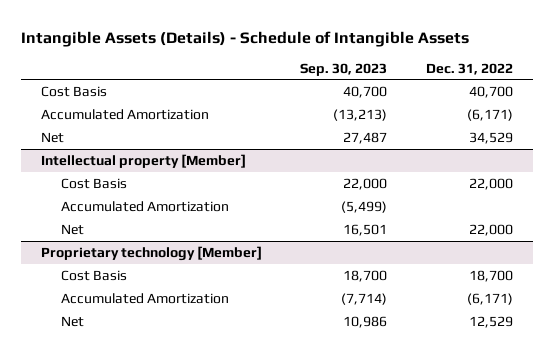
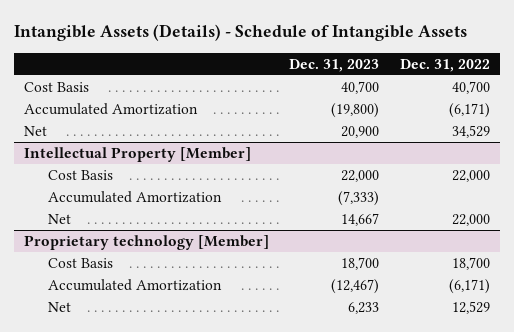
- | Sep. 30, 2023 | Dec. 31, 2022
+ | Dec. 31, 2023 | Dec. 31, 2022
- Intellectual property [Member]
+ Intellectual Property [Member]

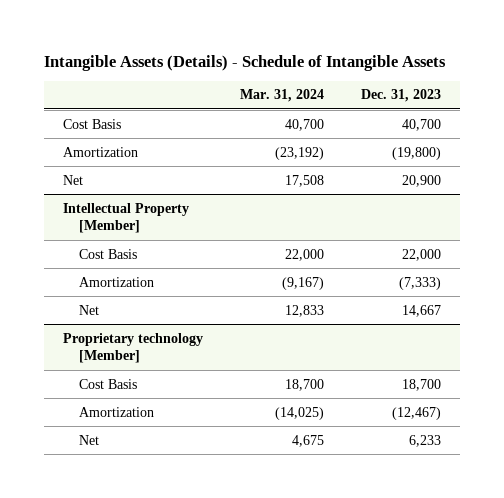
- | Dec. 31, 2023 | Dec. 31, 2022
+ | Mar. 31, 2024 | Dec. 31, 2023
- Accumulated Amortization | (19,800) | (6,171)
+ Amortization | (23,192) | (19,800)
@ Intellectual Property [Member]
- Accumulated Amortization | (7,333) |
+ Amortization | (9,167) | (7,333)
@ Proprietary technology [Member]
- Accumulated Amortization | (12,467) | (6,171)
+ Amortization | (14,025) | (12,467)

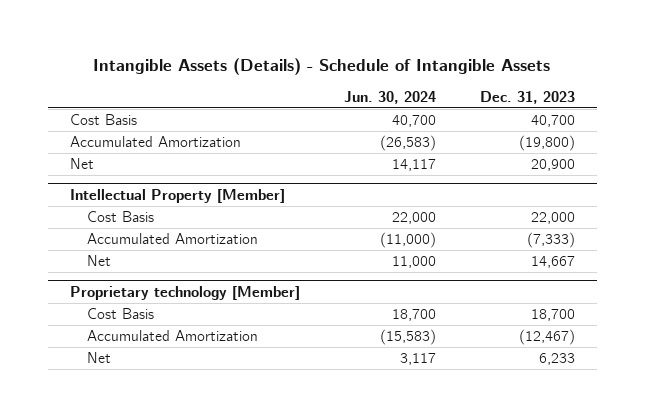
- | Mar. 31, 2024 | Dec. 31, 2023
+ | Jun. 30, 2024 | Dec. 31, 2023
- Amortization | (23,192) | (19,800)
+ Accumulated Amortization | (26,583) | (19,800)
@ Intellectual Property [Member]
- Amortization | (9,167) | (7,333)
+ Accumulated Amortization | (11,000) | (7,333)
@ Proprietary technology [Member]
- Amortization | (14,025) | (12,467)
+ Accumulated Amortization | (15,583) | (12,467)

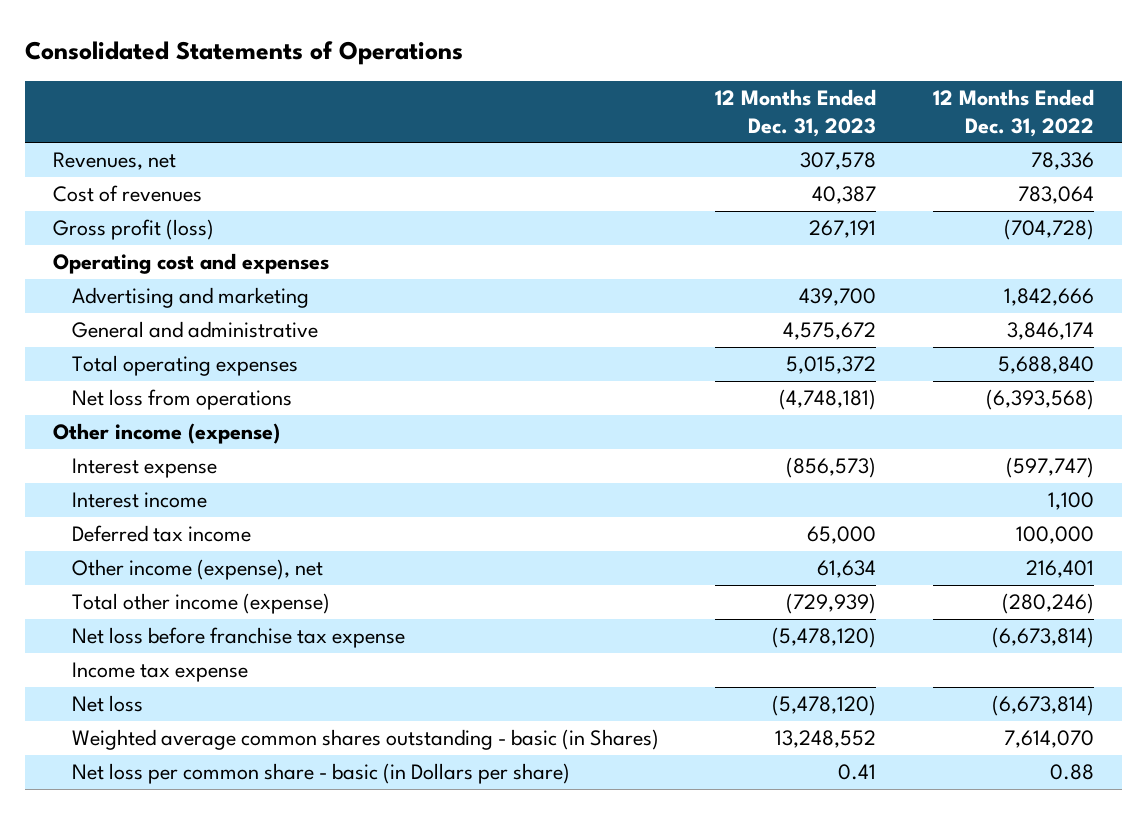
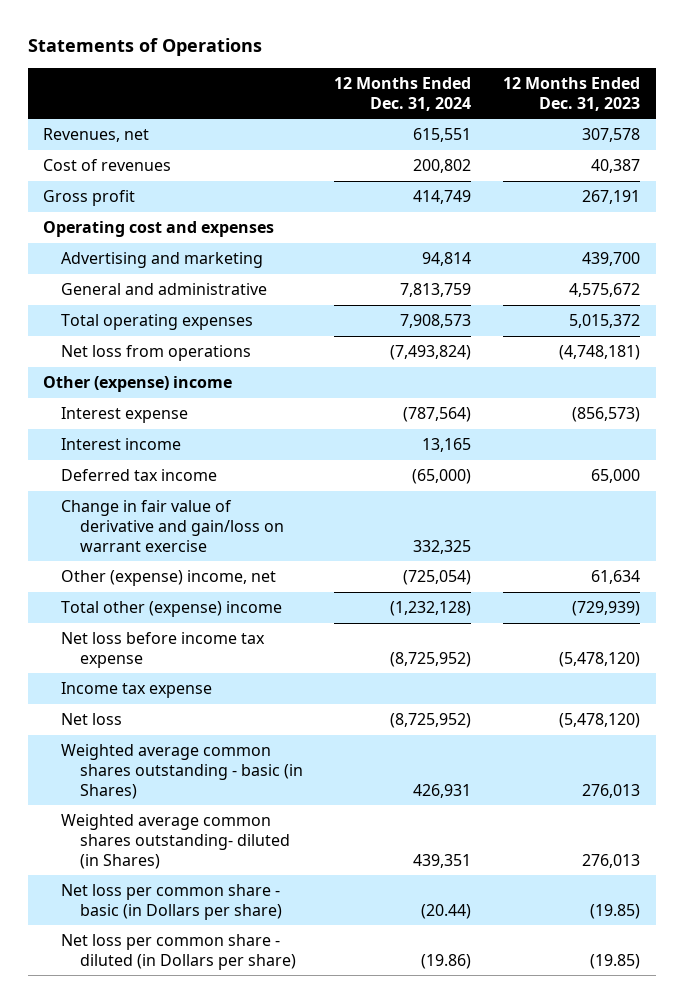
- Consolidated Statements of Operations
+ Statements of Operations
- | 12 Months Ended Dec. 31, 2023 | 12 Months Ended Dec. 31, 2022
+ | 12 Months Ended Dec. 31, 2024 | 12 Months Ended Dec. 31, 2023
- Gross profit (loss) | 267,191 | (704,728)
+ Gross profit | 414,749 | 267,191
- Other income (expense)
+ Other (expense) income
- Other income (expense), net | 61,634 | 216,401
- Total other income (expense) | (729,939) | (280,246)
- Net loss before franchise tax expense | (5,478,120) | (6,673,814)
+ Change in fair value of derivative and gain/loss on warrant exercise | 332,325 |
+ Other (expense) income, net | (725,054) | 61,634
+ Total other (expense) income | (1,232,128) | (729,939)
+ Net loss before income tax expense | (8,725,952) | (5,478,120)
- Weighted average common shares outstanding - basic (in Shares) | 13,248,552 | 7,614,070
- Net loss per common share - basic (in Dollars per share) | 0.41 | 0.88
+ Weighted average common shares outstanding - basic (in Shares) | 426,931 | 276,013
+ Weighted average common shares outstanding- diluted (in Shares) | 439,351 | 276,013
+ Net loss per common share - basic (in Dollars per share) | (20.44) | (19.85)
+ Net loss per common share - diluted (in Dollars per share) | (19.86) | (19.85)

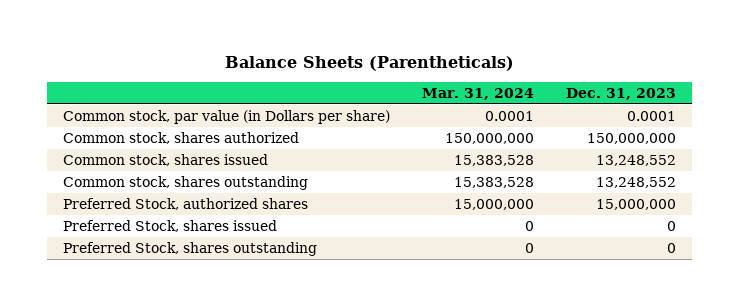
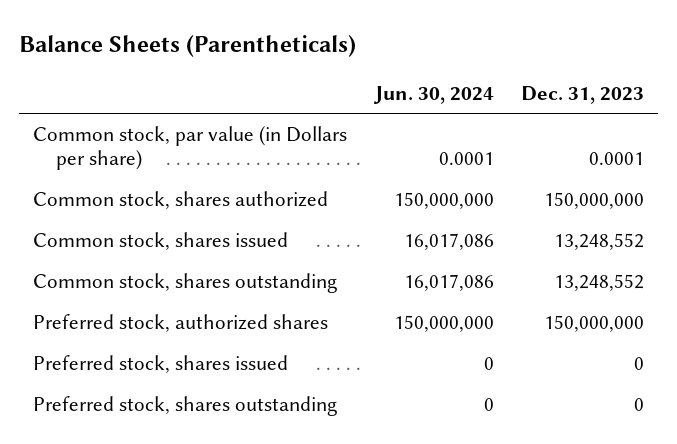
- | Mar. 31, 2024 | Dec. 31, 2023
+ | Jun. 30, 2024 | Dec. 31, 2023
- Preferred Stock, authorized shares | 15,000,000 | 15,000,000
- Preferred Stock, shares issued | 0 | 0
- Preferred Stock, shares outstanding | 0 | 0
+ Preferred stock, authorized shares | 150,000,000 | 150,000,000
+ Preferred stock, shares issued | 0 | 0
+ Preferred stock, shares outstanding | 0 | 0

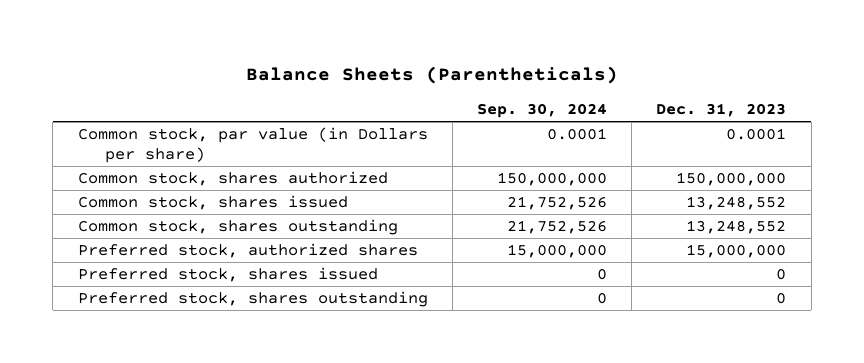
- | Jun. 30, 2024 | Dec. 31, 2023
+ | Sep. 30, 2024 | Dec. 31, 2023
- Preferred stock, authorized shares | 150,000,000 | 150,000,000
+ Preferred stock, authorized shares | 15,000,000 | 15,000,000

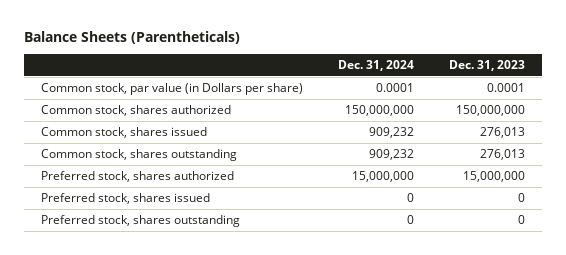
- | Sep. 30, 2024 | Dec. 31, 2023
+ | Dec. 31, 2024 | Dec. 31, 2023
- Common stock, shares issued | 21,752,526 | 13,248,552
- Common stock, shares outstanding | 21,752,526 | 13,248,552
- Preferred stock, authorized shares | 15,000,000 | 15,000,000
+ Common stock, shares issued | 909,232 | 276,013
+ Common stock, shares outstanding | 909,232 | 276,013
+ Preferred stock, shares authorized | 15,000,000 | 15,000,000

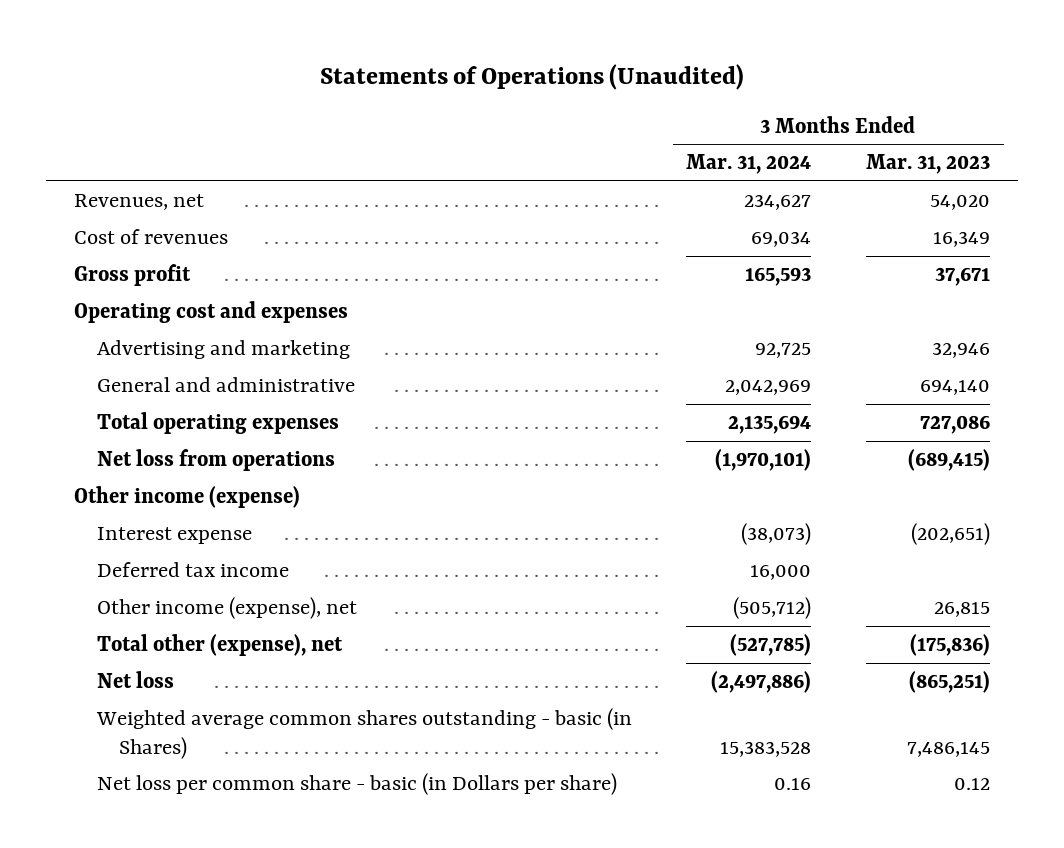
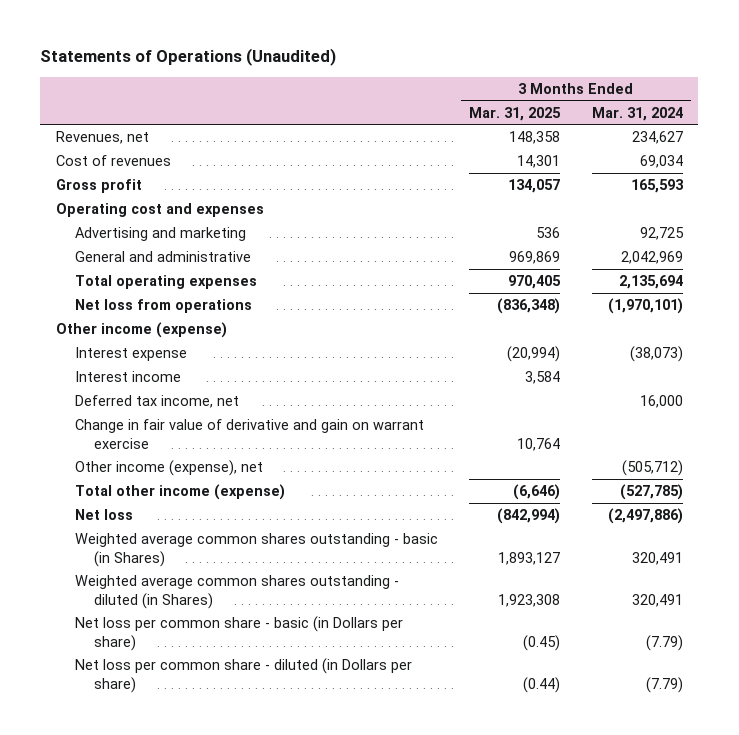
- | 3 Months Ended Mar. 31, 2024 | 3 Months Ended Mar. 31, 2023
+ | 3 Months Ended Mar. 31, 2025 | 3 Months Ended Mar. 31, 2024
- Deferred tax income | 16,000 |
+ Interest income | 3,584 |
+ Deferred tax income, net | | 16,000
+ Change in fair value of derivative and gain on warrant exercise | 10,764 |
- Total other (expense), net | (527,785) | (175,836)
+ Total other income (expense) | (6,646) | (527,785)
- Weighted average common shares outstanding - basic (in Shares) | 15,383,528 | 7,486,145
- Net loss per common share - basic (in Dollars per share) | 0.16 | 0.12
+ Weighted average common shares outstanding - basic (in Shares) | 1,893,127 | 320,491
+ Weighted average common shares outstanding - diluted (in Shares) | 1,923,308 | 320,491
+ Net loss per common share - basic (in Dollars per share) | (0.45) | (7.79)
+ Net loss per common share - diluted (in Dollars per share) | (0.44) | (7.79)

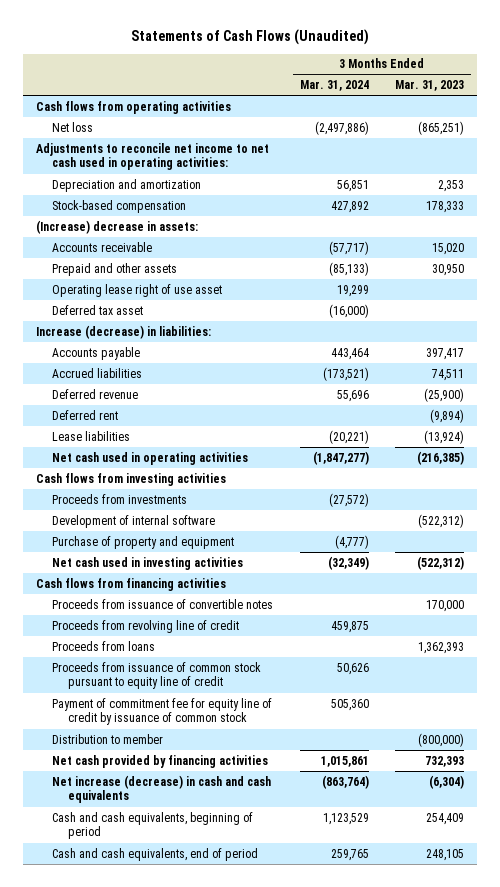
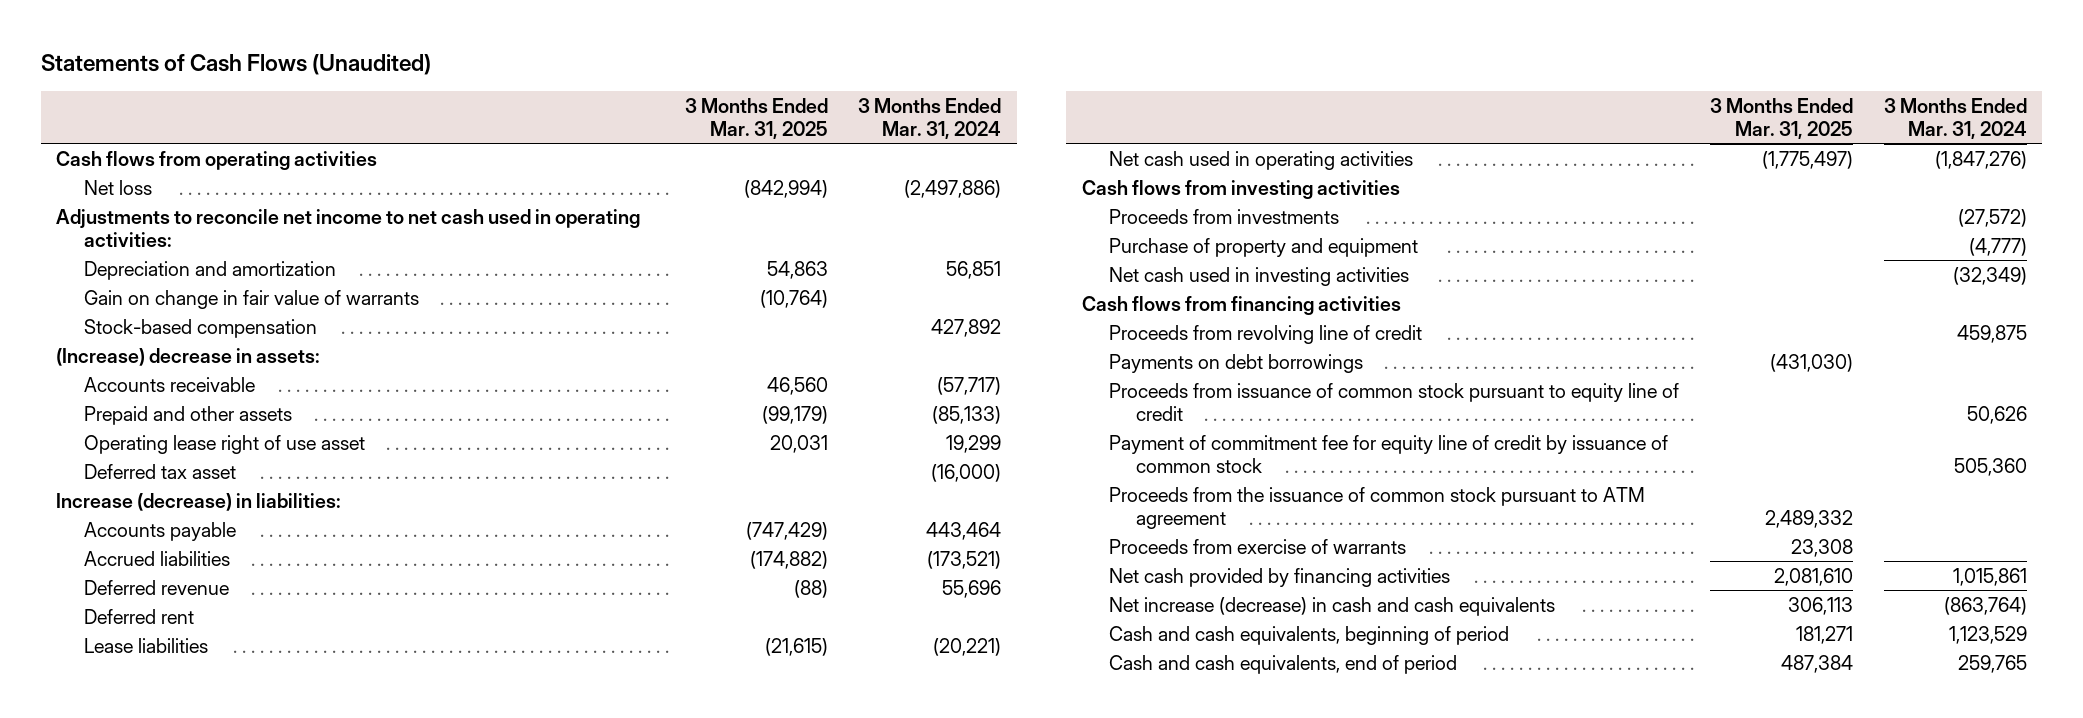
- | 3 Months Ended Mar. 31, 2024 | 3 Months Ended Mar. 31, 2023
+ | 3 Months Ended Mar. 31, 2025 | 3 Months Ended Mar. 31, 2024
+ Gain on change in fair value of warrants | (10,764) |
- Net cash used in operating activities | (1,847,277) | (216,385)
+ Net cash used in operating activities | (1,775,497) | (1,847,276)
- Development of internal software | | (522,312)
- Proceeds from issuance of convertible notes | | 170,000
- Proceeds from loans | | 1,362,393
+ Payments on debt borrowings | (431,030) |
- Distribution to member | | (800,000)
+ Proceeds from the issuance of common stock pursuant to ATM agreement | 2,489,332 |
+ Proceeds from exercise of warrants | 23,308 |

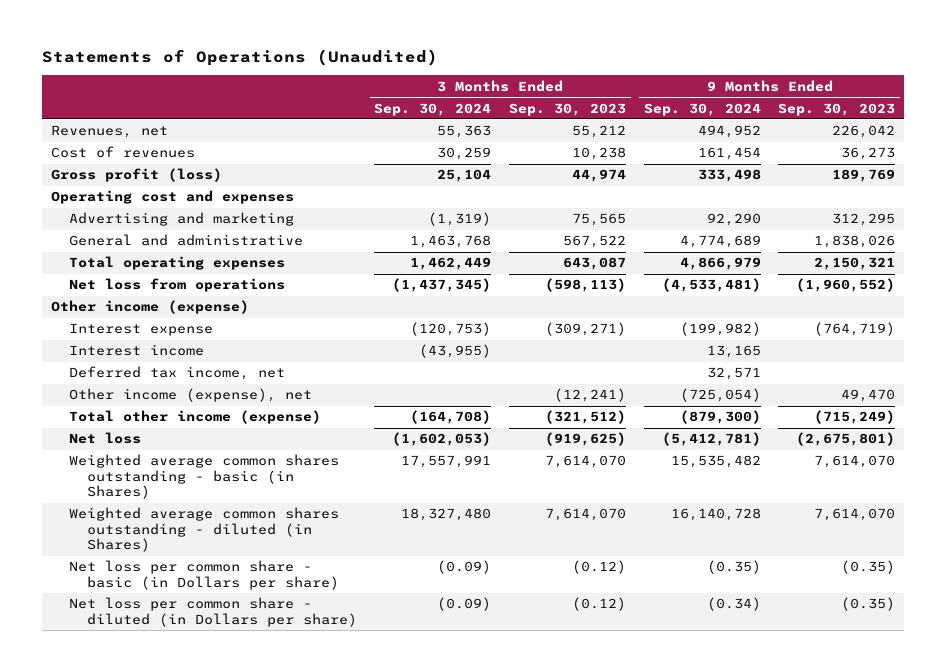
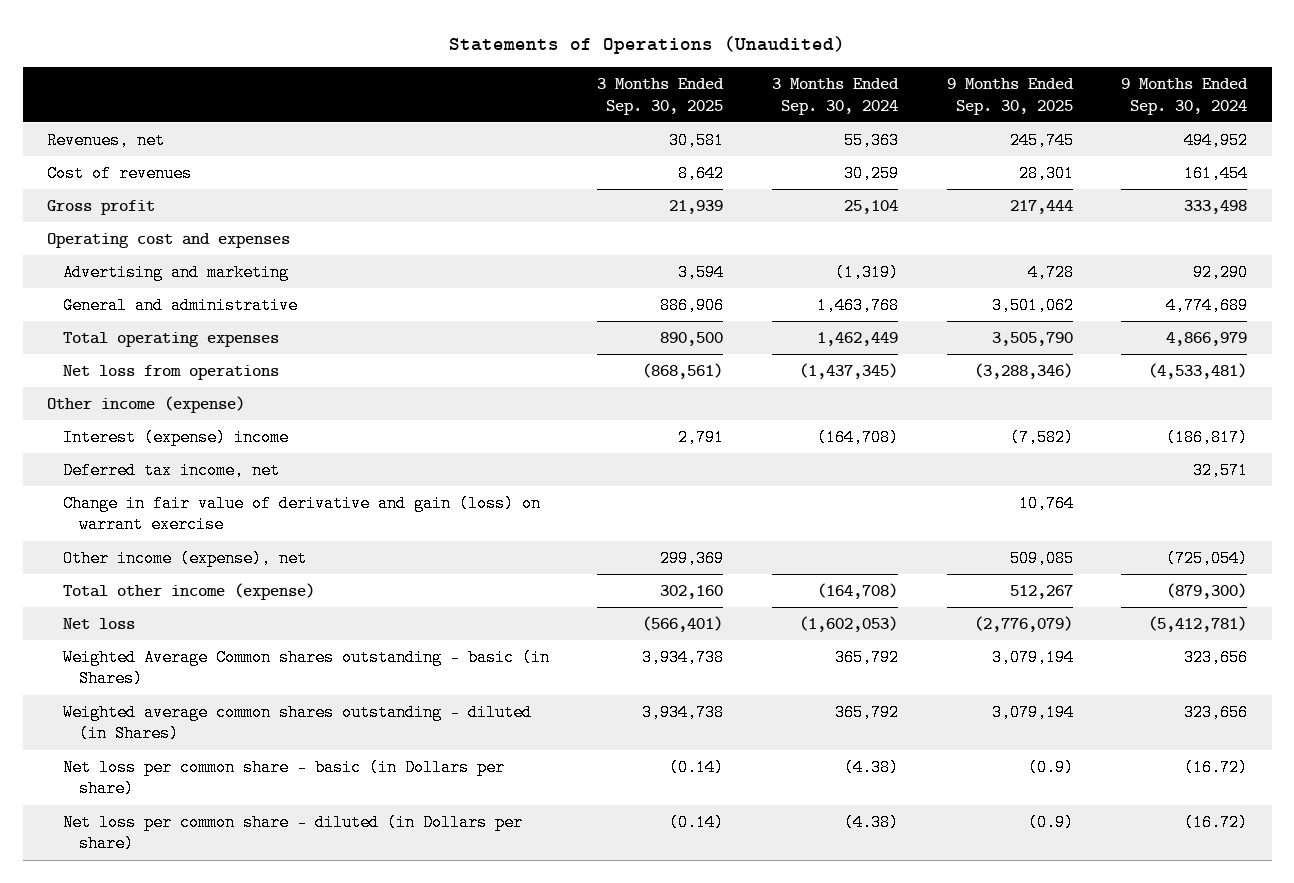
- | 3 Months Ended Sep. 30, 2024 | 3 Months Ended Sep. 30, 2023 | 9 Months Ended Sep. 30, 2024 | 9 Months Ended Sep. 30, 2023
+ | 3 Months Ended Sep. 30, 2025 | 3 Months Ended Sep. 30, 2024 | 9 Months Ended Sep. 30, 2025 | 9 Months Ended Sep. 30, 2024
- Gross profit (loss) | 25,104 | 44,974 | 333,498 | 189,769
+ Gross profit | 21,939 | 25,104 | 217,444 | 333,498
- Interest expense | (120,753) | (309,271) | (199,982) | (764,719)
- Interest income | (43,955) | | 13,165 |
+ Interest (expense) income | 2,791 | (164,708) | (7,582) | (186,817)
+ Change in fair value of derivative and gain (loss) on warrant exercise | | | 10,764 |
- Weighted average common shares outstanding - basic (in Shares) | 17,557,991 | 7,614,070 | 15,535,482 | 7,614,070
- Weighted average common shares outstanding - diluted (in Shares) | 18,327,480 | 7,614,070 | 16,140,728 | 7,614,070
- Net loss per common share - basic (in Dollars per share) | (0.09) | (0.12) | (0.35) | (0.35)
- Net loss per common share - diluted (in Dollars per share) | (0.09) | (0.12) | (0.34) | (0.35)
+ Weighted Average Common shares outstanding - basic (in Shares) | 3,934,738 | 365,792 | 3,079,194 | 323,656
+ Weighted average common shares outstanding - diluted (in Shares) | 3,934,738 | 365,792 | 3,079,194 | 323,656
+ Net loss per common share - basic (in Dollars per share) | (0.14) | (4.38) | (0.9) | (16.72)
+ Net loss per common share - diluted (in Dollars per share) | (0.14) | (4.38) | (0.9) | (16.72)

